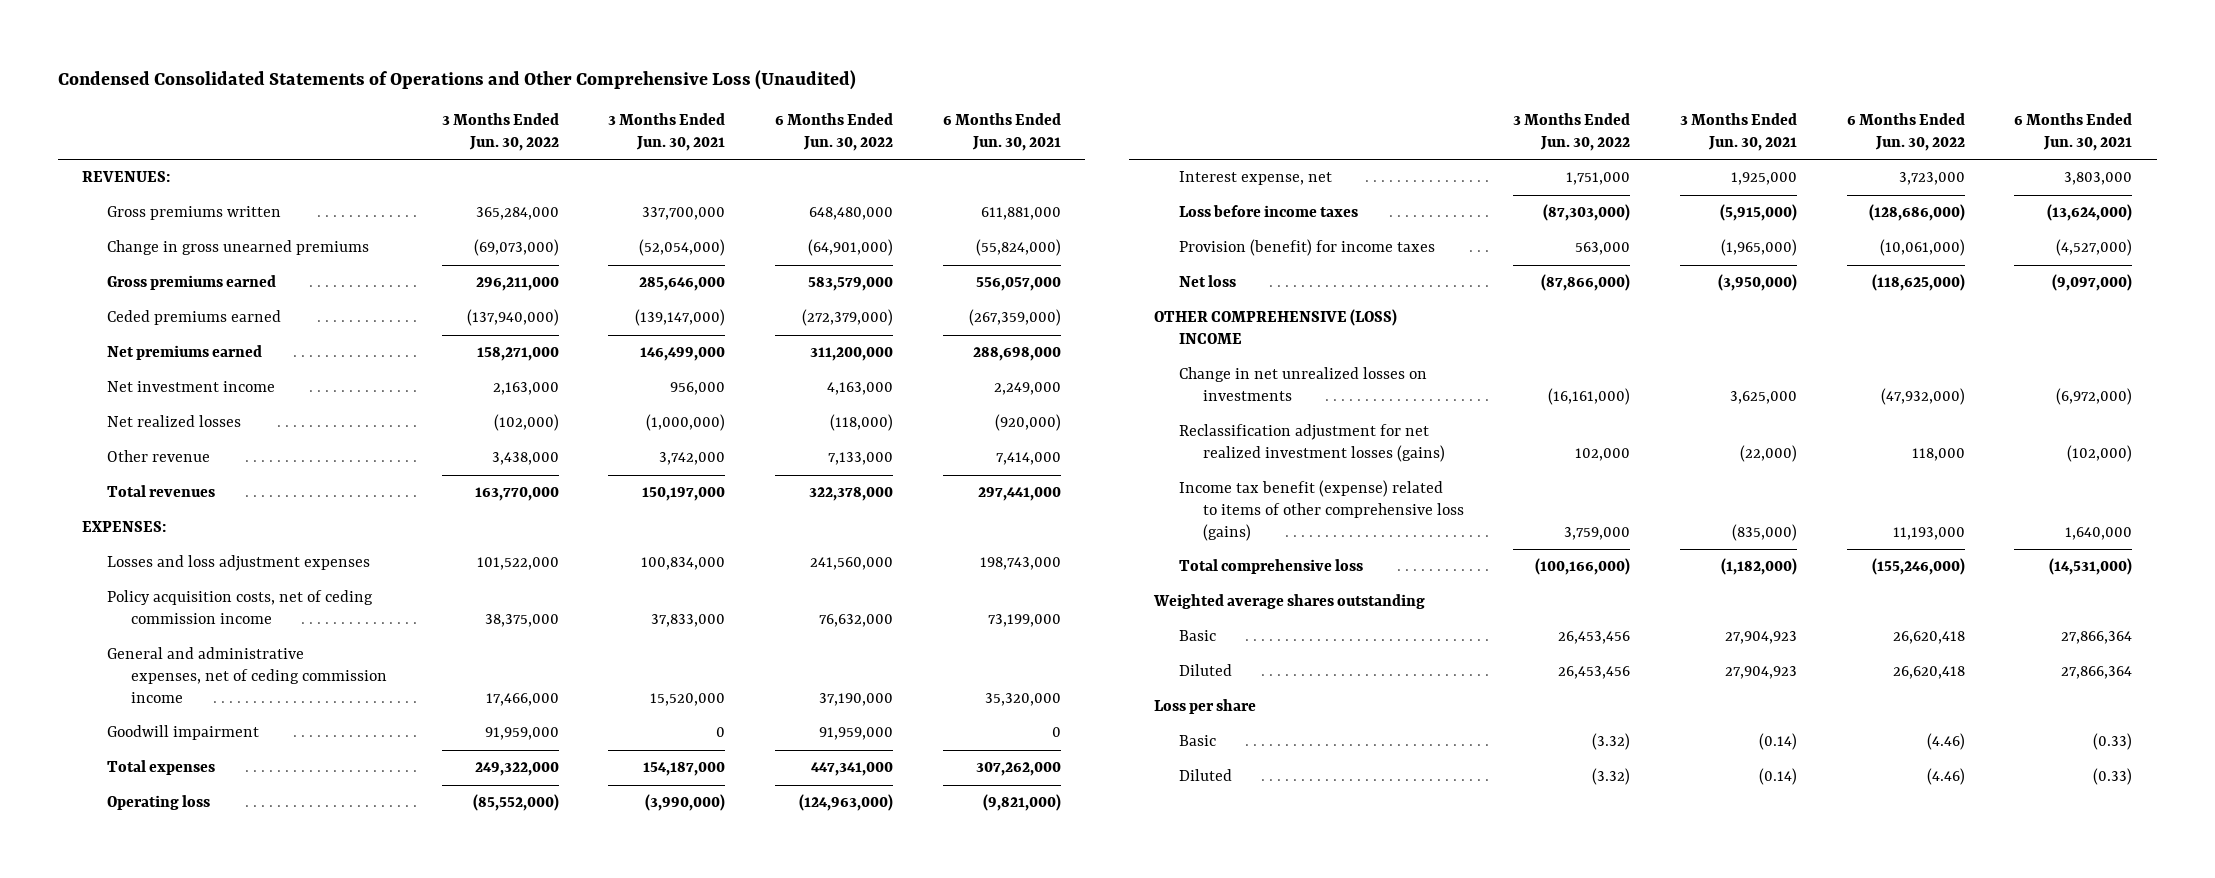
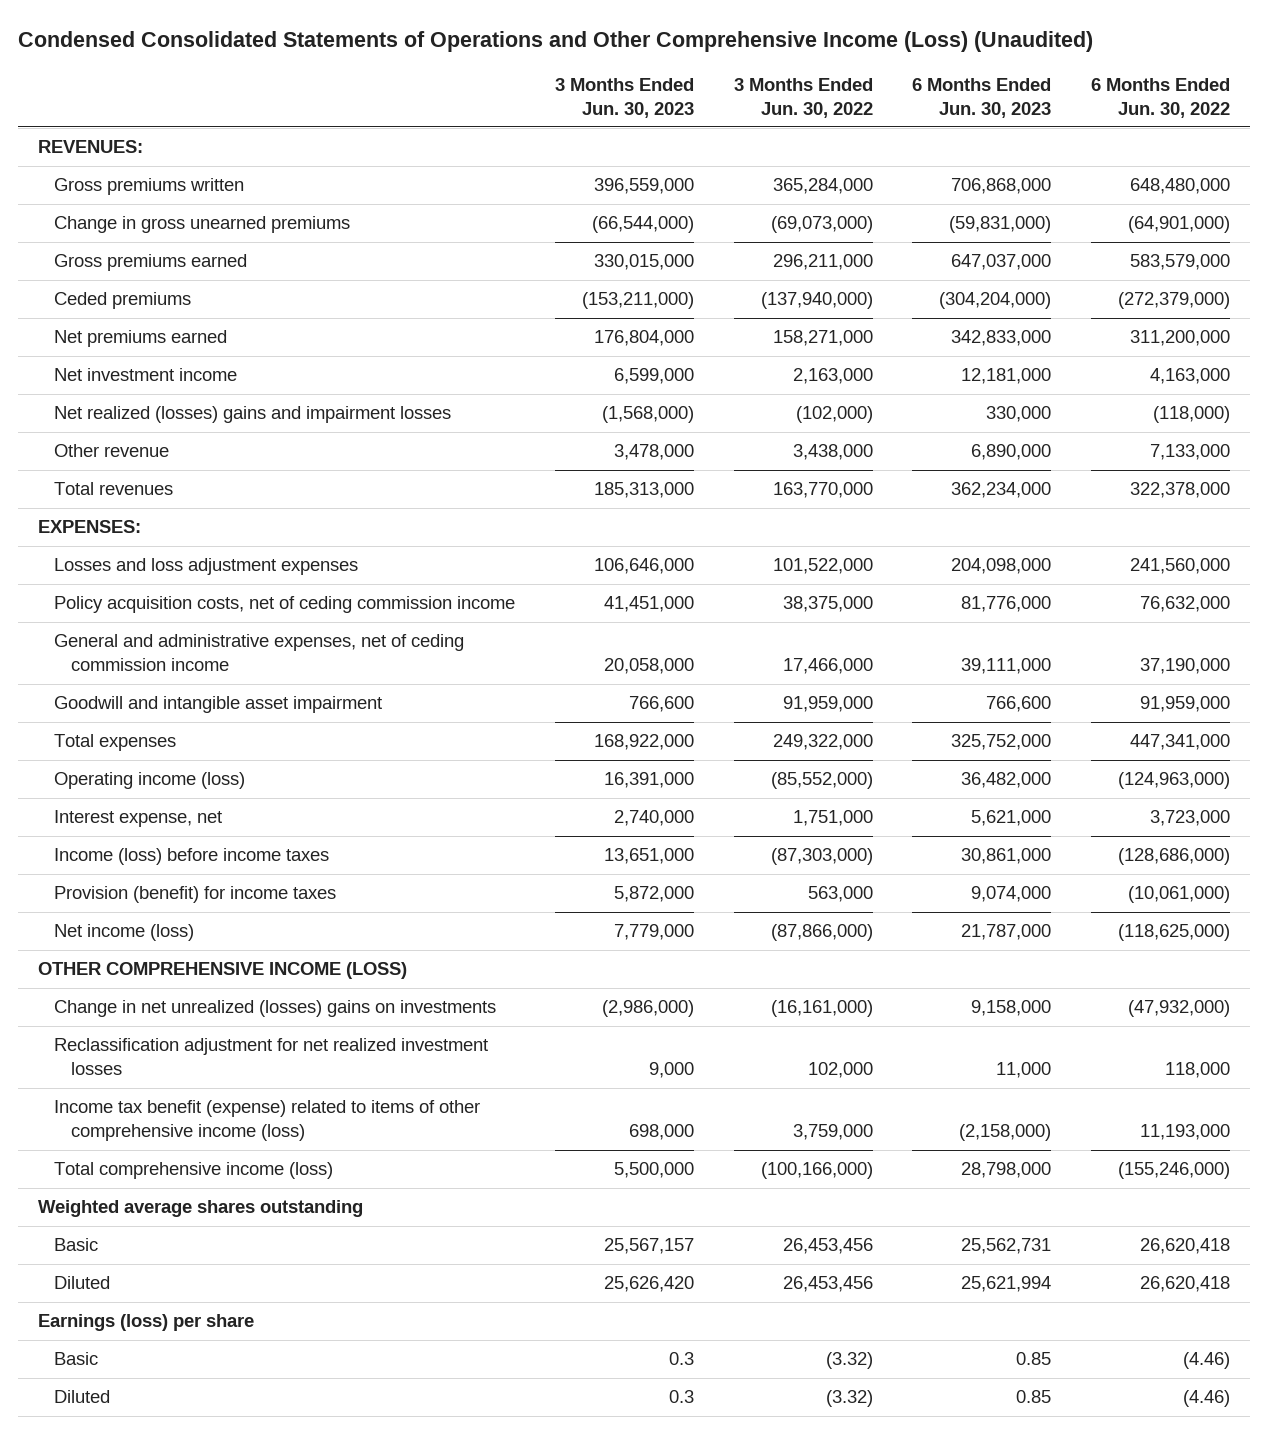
- Condensed Consolidated Statements of Operations and Other Comprehensive Loss (Unaudited)
+ Condensed Consolidated Statements of Operations and Other Comprehensive Income (Loss) (Unaudited)
- | 3 Months Ended Jun. 30, 2022 | 3 Months Ended Jun. 30, 2021 | 6 Months Ended Jun. 30, 2022 | 6 Months Ended Jun. 30, 2021
+ | 3 Months Ended Jun. 30, 2023 | 3 Months Ended Jun. 30, 2022 | 6 Months Ended Jun. 30, 2023 | 6 Months Ended Jun. 30, 2022
- Ceded premiums earned | (137,940,000) | (139,147,000) | (272,379,000) | (267,359,000)
+ Ceded premiums | (153,211,000) | (137,940,000) | (304,204,000) | (272,379,000)
- Net realized losses | (102,000) | (1,000,000) | (118,000) | (920,000)
+ Net realized (losses) gains and impairment losses | (1,568,000) | (102,000) | 330,000 | (118,000)
- Goodwill impairment | 91,959,000 | 0 | 91,959,000 | 0
+ Goodwill and intangible asset impairment | 766,600 | 91,959,000 | 766,600 | 91,959,000
- Operating loss | (85,552,000) | (3,990,000) | (124,963,000) | (9,821,000)
+ Operating income (loss) | 16,391,000 | (85,552,000) | 36,482,000 | (124,963,000)
- Loss before income taxes | (87,303,000) | (5,915,000) | (128,686,000) | (13,624,000)
+ Income (loss) before income taxes | 13,651,000 | (87,303,000) | 30,861,000 | (128,686,000)
- Net loss | (87,866,000) | (3,950,000) | (118,625,000) | (9,097,000)
- OTHER COMPREHENSIVE (LOSS) INCOME
- Change in net unrealized losses on investments | (16,161,000) | 3,625,000 | (47,932,000) | (6,972,000)
- Reclassification adjustment for net realized investment losses (gains) | 102,000 | (22,000) | 118,000 | (102,000)
- Income tax benefit (expense) related to items of other comprehensive loss (gains) | 3,759,000 | (835,000) | 11,193,000 | 1,640,000
- Total comprehensive loss | (100,166,000) | (1,182,000) | (155,246,000) | (14,531,000)
+ Net income (loss) | 7,779,000 | (87,866,000) | 21,787,000 | (118,625,000)
+ OTHER COMPREHENSIVE INCOME (LOSS)
+ Change in net unrealized (losses) gains on investments | (2,986,000) | (16,161,000) | 9,158,000 | (47,932,000)
+ Reclassification adjustment for net realized investment losses | 9,000 | 102,000 | 11,000 | 118,000
+ Income tax benefit (expense) related to items of other comprehensive income (loss) | 698,000 | 3,759,000 | (2,158,000) | 11,193,000
+ Total comprehensive income (loss) | 5,500,000 | (100,166,000) | 28,798,000 | (155,246,000)
- Loss per share
+ Earnings (loss) per share

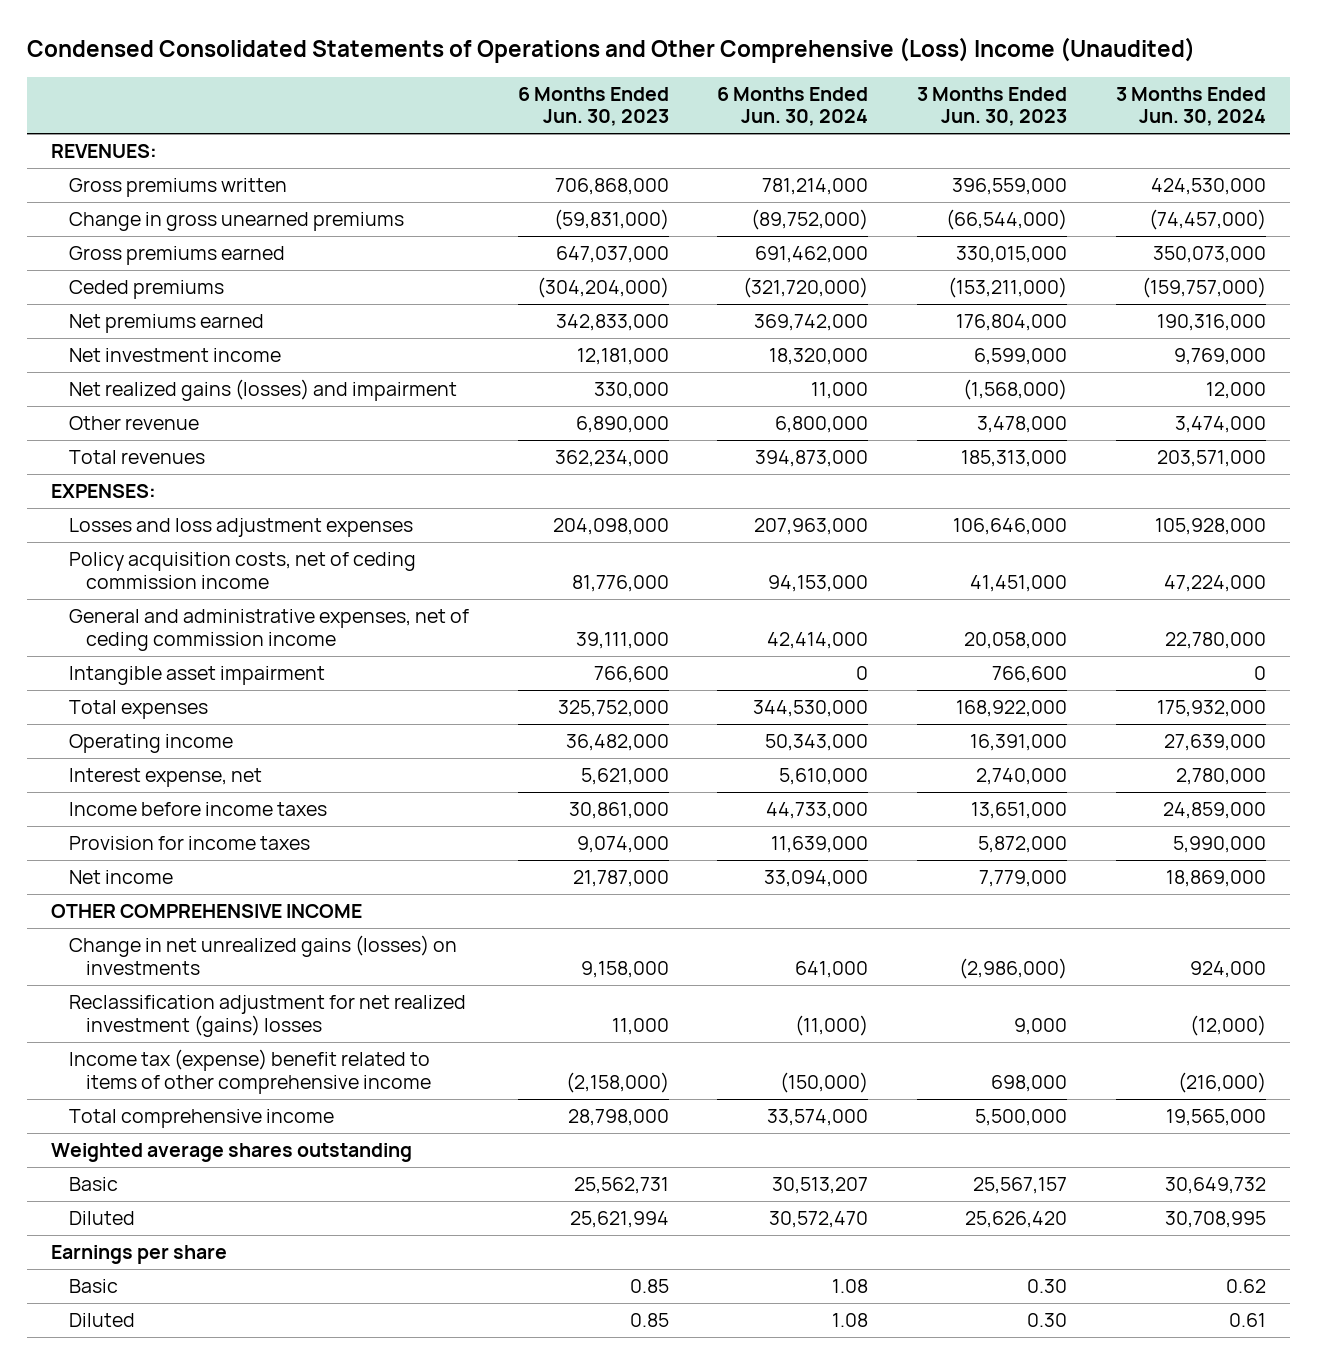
- Condensed Consolidated Statements of Operations and Other Comprehensive Income (Loss) (Unaudited)
+ Condensed Consolidated Statements of Operations and Other Comprehensive (Loss) Income (Unaudited)
- | 3 Months Ended Jun. 30, 2023 | 3 Months Ended Jun. 30, 2022 | 6 Months Ended Jun. 30, 2023 | 6 Months Ended Jun. 30, 2022
+ | 6 Months Ended Jun. 30, 2023 | 6 Months Ended Jun. 30, 2024 | 3 Months Ended Jun. 30, 2023 | 3 Months Ended Jun. 30, 2024
- Net realized (losses) gains and impairment losses | (1,568,000) | (102,000) | 330,000 | (118,000)
+ Net realized gains (losses) and impairment | 330,000 | 11,000 | (1,568,000) | 12,000
- Goodwill and intangible asset impairment | 766,600 | 91,959,000 | 766,600 | 91,959,000
+ Intangible asset impairment | 766,600 | 0 | 766,600 | 0
- Operating income (loss) | 16,391,000 | (85,552,000) | 36,482,000 | (124,963,000)
+ Operating income | 36,482,000 | 50,343,000 | 16,391,000 | 27,639,000
- Income (loss) before income taxes | 13,651,000 | (87,303,000) | 30,861,000 | (128,686,000)
- Provision (benefit) for income taxes | 5,872,000 | 563,000 | 9,074,000 | (10,061,000)
- Net income (loss) | 7,779,000 | (87,866,000) | 21,787,000 | (118,625,000)
- OTHER COMPREHENSIVE INCOME (LOSS)
- Change in net unrealized (losses) gains on investments | (2,986,000) | (16,161,000) | 9,158,000 | (47,932,000)
- Reclassification adjustment for net realized investment losses | 9,000 | 102,000 | 11,000 | 118,000
- Income tax benefit (expense) related to items of other comprehensive income (loss) | 698,000 | 3,759,000 | (2,158,000) | 11,193,000
- Total comprehensive income (loss) | 5,500,000 | (100,166,000) | 28,798,000 | (155,246,000)
+ Income before income taxes | 30,861,000 | 44,733,000 | 13,651,000 | 24,859,000
+ Provision for income taxes | 9,074,000 | 11,639,000 | 5,872,000 | 5,990,000
+ Net income | 21,787,000 | 33,094,000 | 7,779,000 | 18,869,000
+ OTHER COMPREHENSIVE INCOME
+ Change in net unrealized gains (losses) on investments | 9,158,000 | 641,000 | (2,986,000) | 924,000
+ Reclassification adjustment for net realized investment (gains) losses | 11,000 | (11,000) | 9,000 | (12,000)
+ Income tax (expense) benefit related to items of other comprehensive income | (2,158,000) | (150,000) | 698,000 | (216,000)
+ Total comprehensive income | 28,798,000 | 33,574,000 | 5,500,000 | 19,565,000
- Earnings (loss) per share
- Basic | 0.3 | (3.32) | 0.85 | (4.46)
- Diluted | 0.3 | (3.32) | 0.85 | (4.46)
+ Earnings per share
+ Basic | 0.85 | 1.08 | 0.30 | 0.62
+ Diluted | 0.85 | 1.08 | 0.30 | 0.61

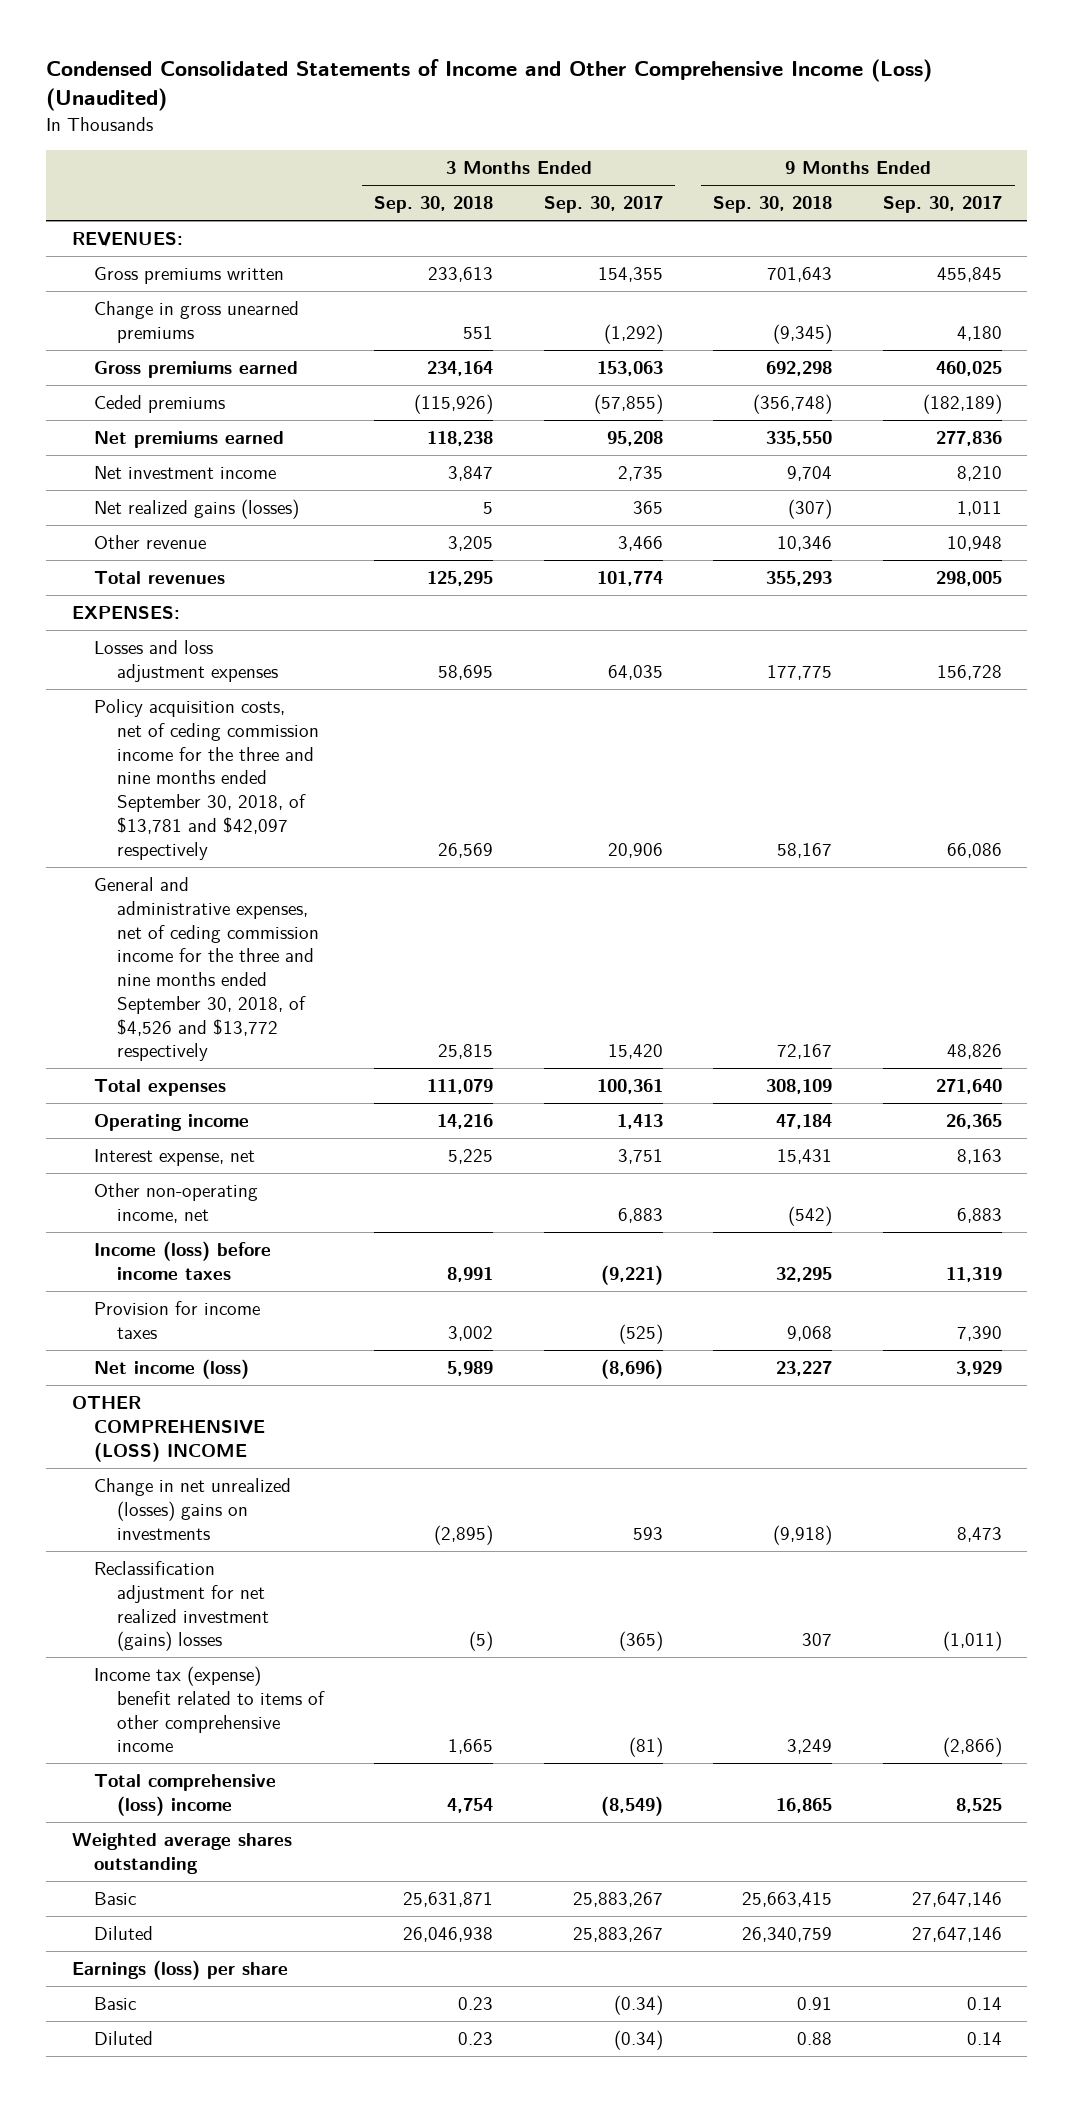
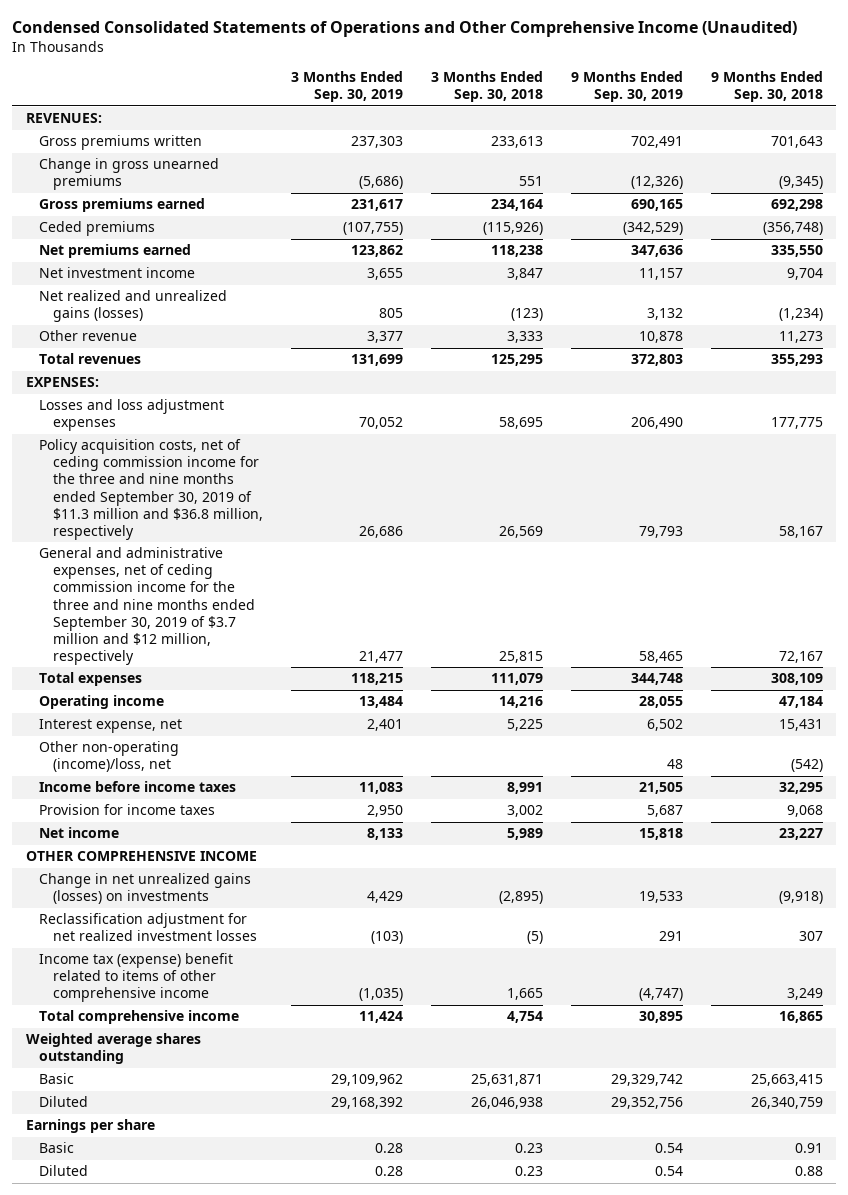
- Condensed Consolidated Statements of Income and Other Comprehensive Income (Loss) (Unaudited)
+ Condensed Consolidated Statements of Operations and Other Comprehensive Income (Unaudited)
- | 3 Months Ended Sep. 30, 2018 | 3 Months Ended Sep. 30, 2017 | 9 Months Ended Sep. 30, 2018 | 9 Months Ended Sep. 30, 2017
+ | 3 Months Ended Sep. 30, 2019 | 3 Months Ended Sep. 30, 2018 | 9 Months Ended Sep. 30, 2019 | 9 Months Ended Sep. 30, 2018
- Net realized gains (losses) | 5 | 365 | (307) | 1,011
- Other revenue | 3,205 | 3,466 | 10,346 | 10,948
+ Net realized and unrealized gains (losses) | 805 | (123) | 3,132 | (1,234)
+ Other revenue | 3,377 | 3,333 | 10,878 | 11,273
- Policy acquisition costs, net of ceding commission income for the three and nine months ended September 30, 2018, of $13,781 and $42,097 respectively | 26,569 | 20,906 | 58,167 | 66,086
- General and administrative expenses, net of ceding commission income for the three and nine months ended September 30, 2018, of $4,526 and $13,772 respectively | 25,815 | 15,420 | 72,167 | 48,826
+ Policy acquisition costs, net of ceding commission income for the three and nine months ended September 30, 2019 of $11.3 million and $36.8 million, respectively | 26,686 | 26,569 | 79,793 | 58,167
+ General and administrative expenses, net of ceding commission income for the three and nine months ended September 30, 2019 of $3.7 million and $12 million, respectively | 21,477 | 25,815 | 58,465 | 72,167
- Other non-operating income, net | | 6,883 | (542) | 6,883
- Income (loss) before income taxes | 8,991 | (9,221) | 32,295 | 11,319
+ Other non-operating (income)/loss, net | | | 48 | (542)
+ Income before income taxes | 11,083 | 8,991 | 21,505 | 32,295
- Net income (loss) | 5,989 | (8,696) | 23,227 | 3,929
- OTHER COMPREHENSIVE (LOSS) INCOME
- Change in net unrealized (losses) gains on investments | (2,895) | 593 | (9,918) | 8,473
- Reclassification adjustment for net realized investment (gains) losses | (5) | (365) | 307 | (1,011)
+ Net income | 8,133 | 5,989 | 15,818 | 23,227
+ OTHER COMPREHENSIVE INCOME
+ Change in net unrealized gains (losses) on investments | 4,429 | (2,895) | 19,533 | (9,918)
+ Reclassification adjustment for net realized investment losses | (103) | (5) | 291 | 307
- Total comprehensive (loss) income | 4,754 | (8,549) | 16,865 | 8,525
+ Total comprehensive income | 11,424 | 4,754 | 30,895 | 16,865
- Earnings (loss) per share
+ Earnings per share

